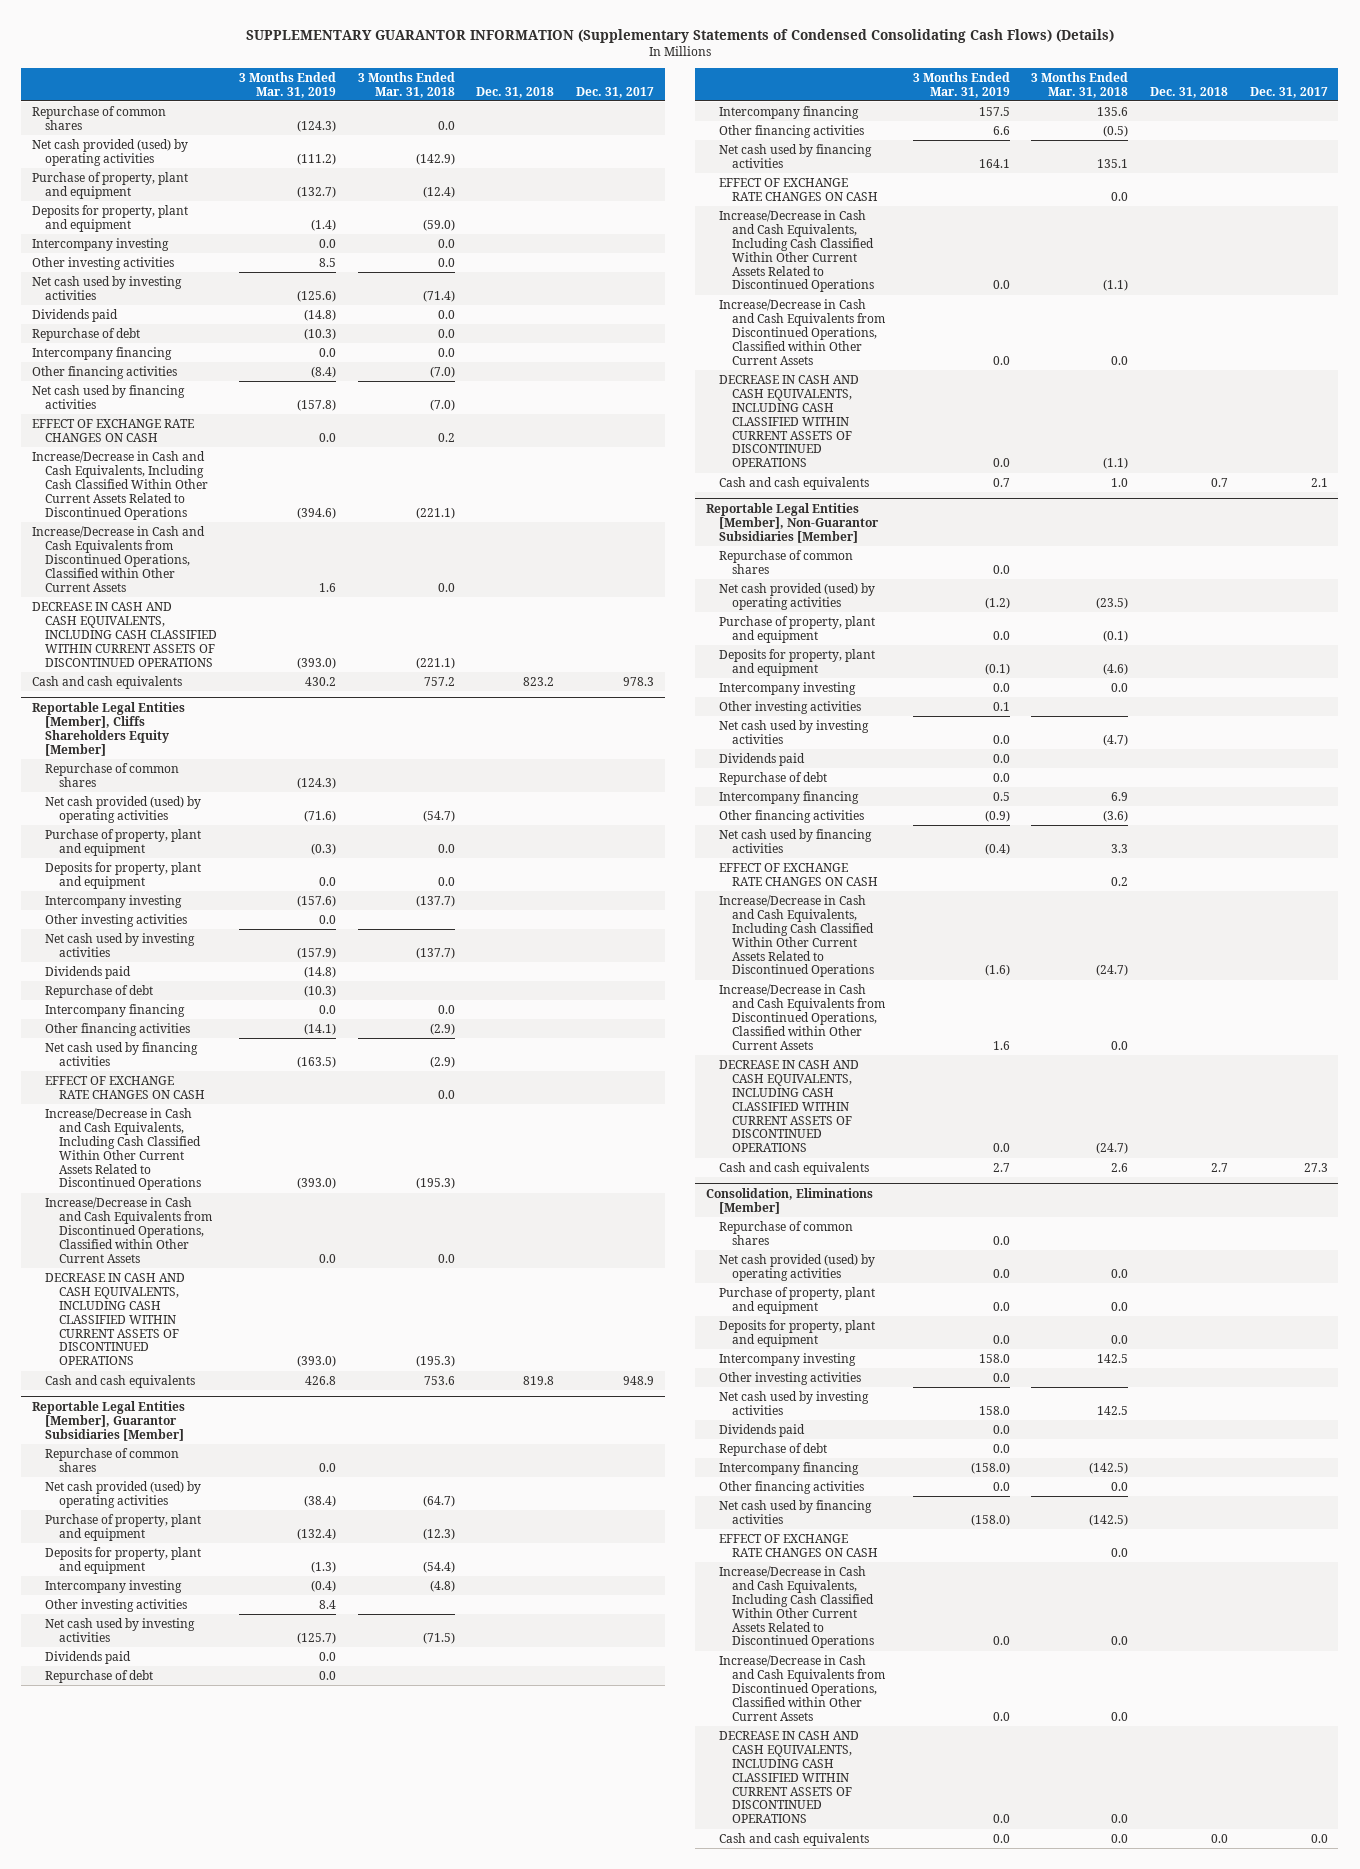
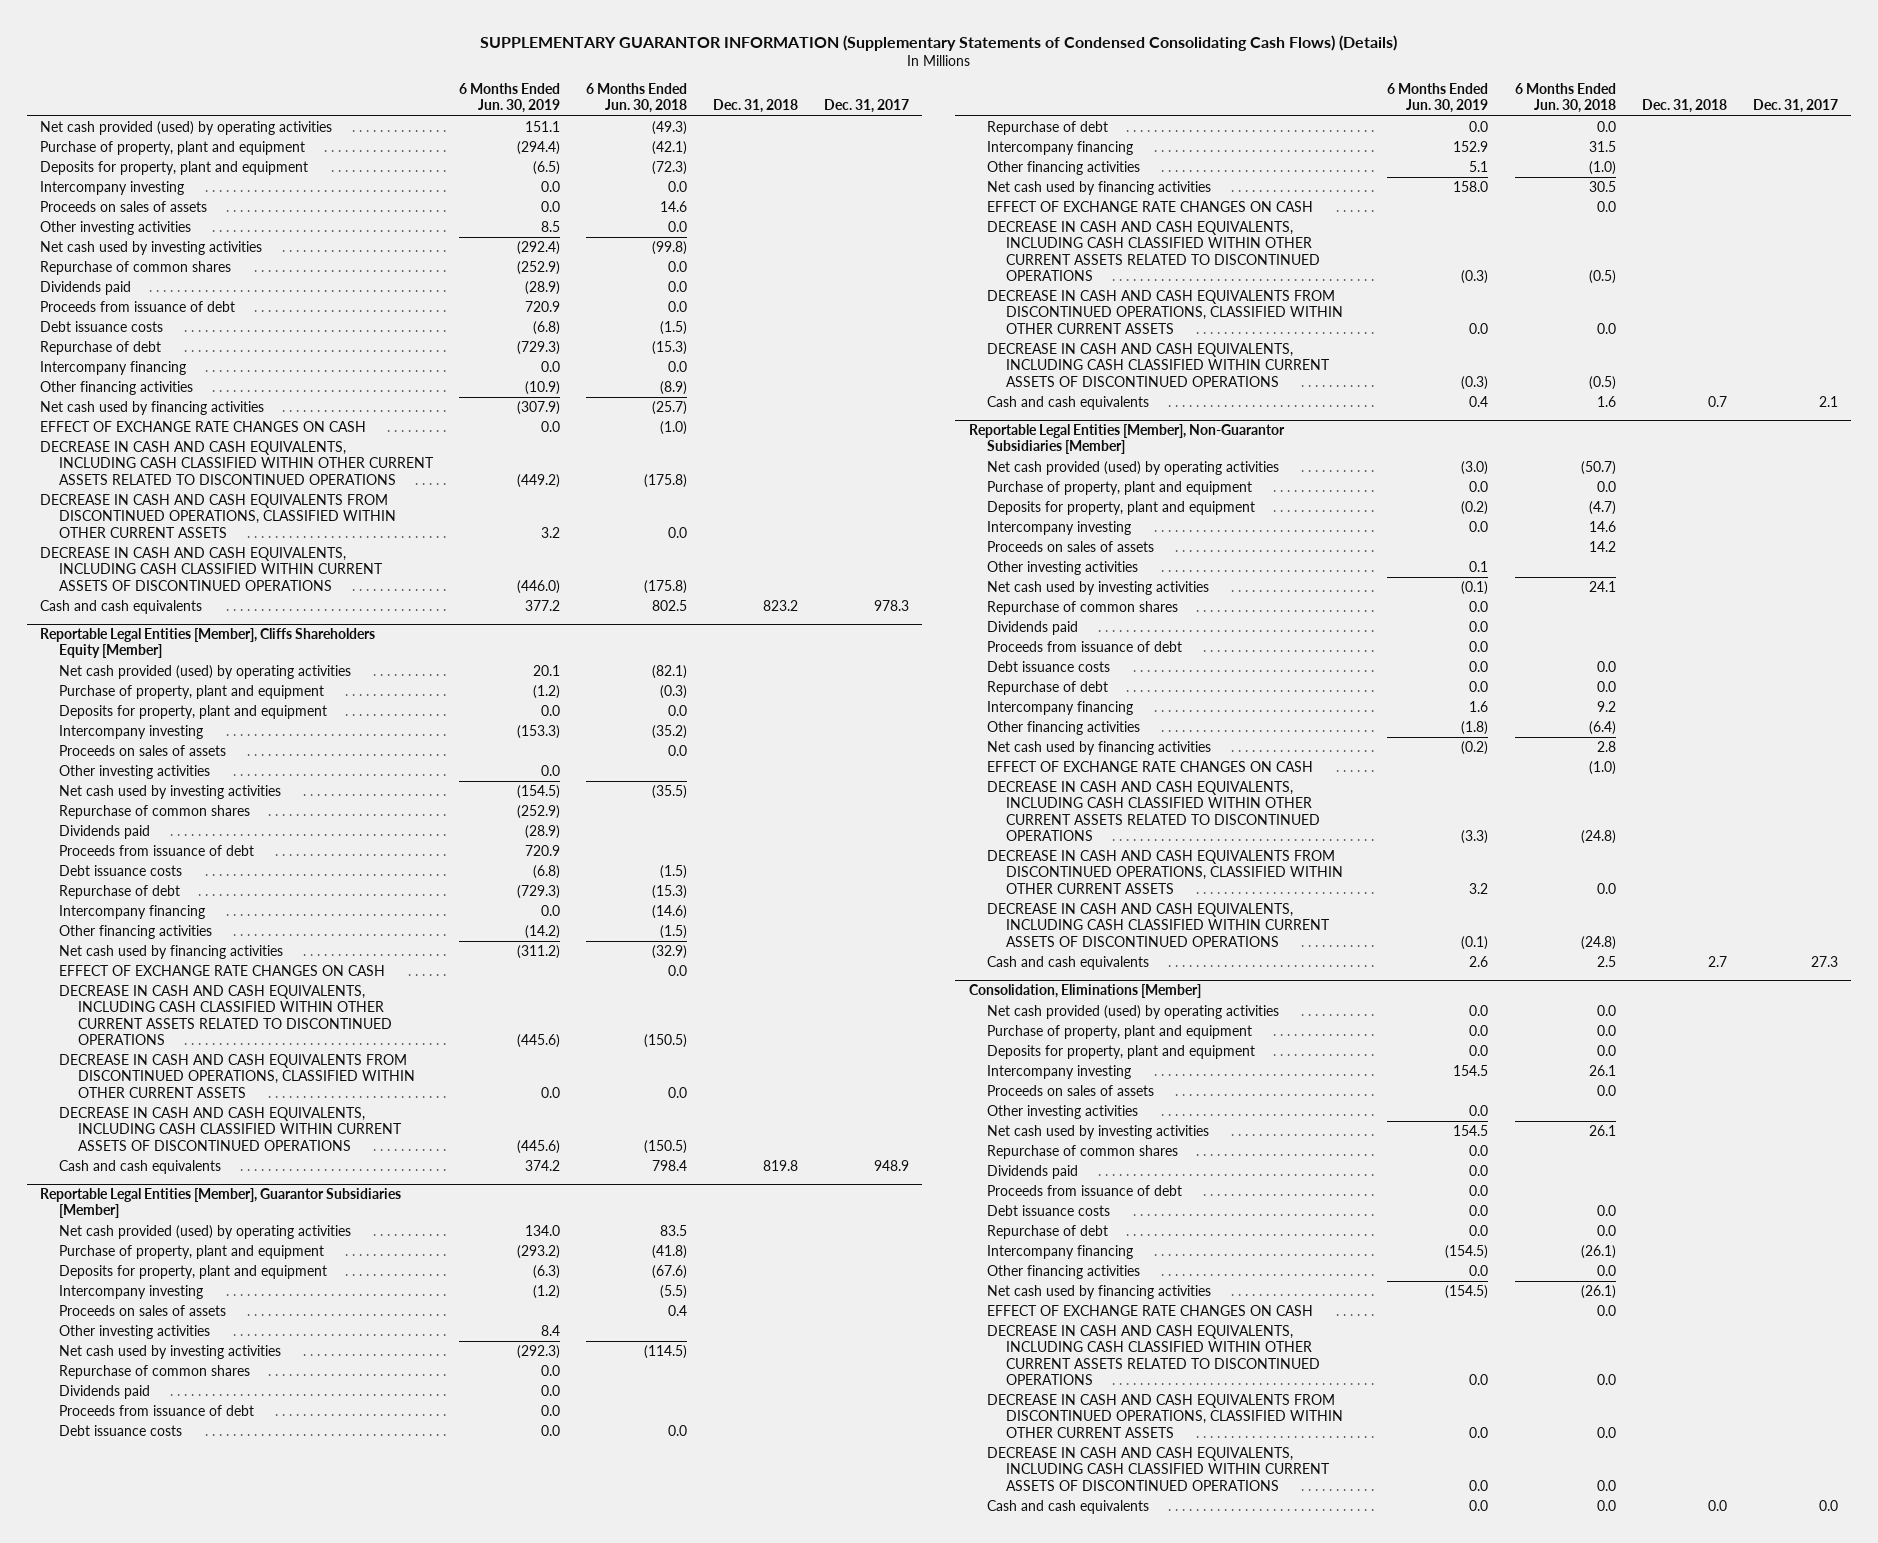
- | 3 Months Ended Mar. 31, 2019 | 3 Months Ended Mar. 31, 2018 | Dec. 31, 2018 | Dec. 31, 2017
+ | 6 Months Ended Jun. 30, 2019 | 6 Months Ended Jun. 30, 2018 | Dec. 31, 2018 | Dec. 31, 2017
+ Proceeds on sales of assets | 0.0 | 14.6 | |
moved down: Repurchase of common shares | (252.9) | 0.0 | |
+ Proceeds from issuance of debt | 720.9 | 0.0 | |
+ Debt issuance costs | (6.8) | (1.5) | |
- Increase/Decrease in Cash and Cash Equivalents, Including Cash Classified Within Other Current Assets Related to Discontinued Operations | (394.6) | (221.1) | |
- Increase/Decrease in Cash and Cash Equivalents from Discontinued Operations, Classified within Other Current Assets | 1.6 | 0.0 | |
+ DECREASE IN CASH AND CASH EQUIVALENTS, INCLUDING CASH CLASSIFIED WITHIN OTHER CURRENT ASSETS RELATED TO DISCONTINUED OPERATIONS | (449.2) | (175.8) | |
+ DECREASE IN CASH AND CASH EQUIVALENTS FROM DISCONTINUED OPERATIONS, CLASSIFIED WITHIN OTHER CURRENT ASSETS | 3.2 | 0.0 | |
@ Reportable Legal Entities [Member], Cliffs Shareholders Equity [Member]
+ Proceeds on sales of assets | | 0.0 | |
moved down: Repurchase of common shares | (252.9) | | |
+ Proceeds from issuance of debt | 720.9 | | |
+ Debt issuance costs | (6.8) | (1.5) | |
- Increase/Decrease in Cash and Cash Equivalents, Including Cash Classified Within Other Current Assets Related to Discontinued Operations | (393.0) | (195.3) | |
- Increase/Decrease in Cash and Cash Equivalents from Discontinued Operations, Classified within Other Current Assets | 0.0 | 0.0 | |
+ DECREASE IN CASH AND CASH EQUIVALENTS, INCLUDING CASH CLASSIFIED WITHIN OTHER CURRENT ASSETS RELATED TO DISCONTINUED OPERATIONS | (445.6) | (150.5) | |
+ DECREASE IN CASH AND CASH EQUIVALENTS FROM DISCONTINUED OPERATIONS, CLASSIFIED WITHIN OTHER CURRENT ASSETS | 0.0 | 0.0 | |
@ Reportable Legal Entities [Member], Guarantor Subsidiaries [Member]
+ Proceeds on sales of assets | | 0.4 | |
moved down: Repurchase of common shares | 0.0 | | |
+ Proceeds from issuance of debt | 0.0 | | |
+ Debt issuance costs | 0.0 | 0.0 | |
- Increase/Decrease in Cash and Cash Equivalents, Including Cash Classified Within Other Current Assets Related to Discontinued Operations | 0.0 | (1.1) | |
- Increase/Decrease in Cash and Cash Equivalents from Discontinued Operations, Classified within Other Current Assets | 0.0 | 0.0 | |
+ DECREASE IN CASH AND CASH EQUIVALENTS, INCLUDING CASH CLASSIFIED WITHIN OTHER CURRENT ASSETS RELATED TO DISCONTINUED OPERATIONS | (0.3) | (0.5) | |
+ DECREASE IN CASH AND CASH EQUIVALENTS FROM DISCONTINUED OPERATIONS, CLASSIFIED WITHIN OTHER CURRENT ASSETS | 0.0 | 0.0 | |
@ Reportable Legal Entities [Member], Non-Guarantor Subsidiaries [Member]
+ Proceeds on sales of assets | | 14.2 | |
moved down: Repurchase of common shares | 0.0 | | |
+ Proceeds from issuance of debt | 0.0 | | |
+ Debt issuance costs | 0.0 | 0.0 | |
- Increase/Decrease in Cash and Cash Equivalents, Including Cash Classified Within Other Current Assets Related to Discontinued Operations | (1.6) | (24.7) | |
- Increase/Decrease in Cash and Cash Equivalents from Discontinued Operations, Classified within Other Current Assets | 1.6 | 0.0 | |
+ DECREASE IN CASH AND CASH EQUIVALENTS, INCLUDING CASH CLASSIFIED WITHIN OTHER CURRENT ASSETS RELATED TO DISCONTINUED OPERATIONS | (3.3) | (24.8) | |
+ DECREASE IN CASH AND CASH EQUIVALENTS FROM DISCONTINUED OPERATIONS, CLASSIFIED WITHIN OTHER CURRENT ASSETS | 3.2 | 0.0 | |
@ Consolidation, Eliminations [Member]
+ Proceeds on sales of assets | | 0.0 | |
moved down: Repurchase of common shares | 0.0 | | |
+ Proceeds from issuance of debt | 0.0 | | |
+ Debt issuance costs | 0.0 | 0.0 | |
- Increase/Decrease in Cash and Cash Equivalents, Including Cash Classified Within Other Current Assets Related to Discontinued Operations | 0.0 | 0.0 | |
- Increase/Decrease in Cash and Cash Equivalents from Discontinued Operations, Classified within Other Current Assets | 0.0 | 0.0 | |
+ DECREASE IN CASH AND CASH EQUIVALENTS, INCLUDING CASH CLASSIFIED WITHIN OTHER CURRENT ASSETS RELATED TO DISCONTINUED OPERATIONS | 0.0 | 0.0 | |
+ DECREASE IN CASH AND CASH EQUIVALENTS FROM DISCONTINUED OPERATIONS, CLASSIFIED WITHIN OTHER CURRENT ASSETS | 0.0 | 0.0 | |

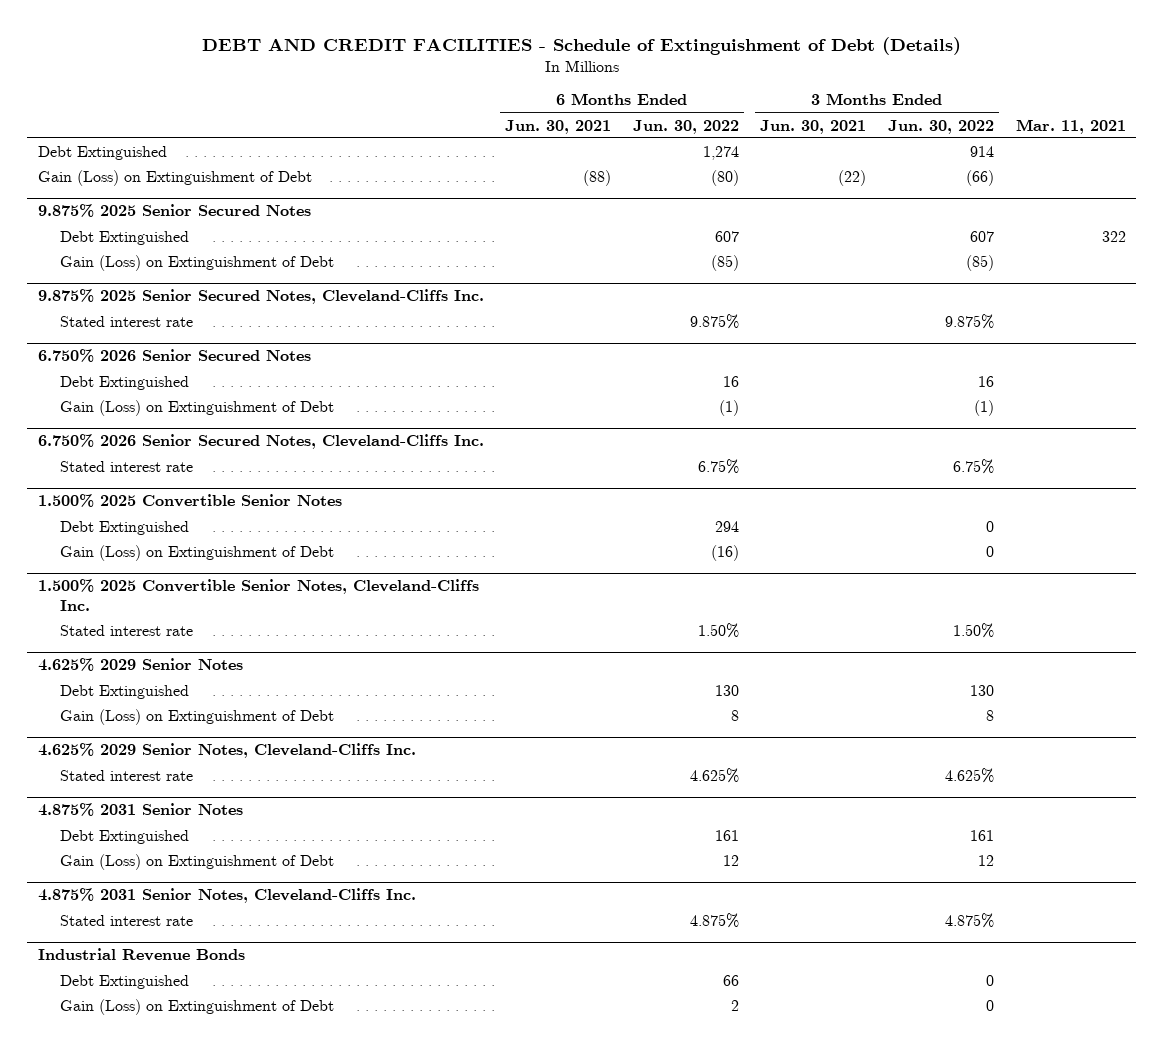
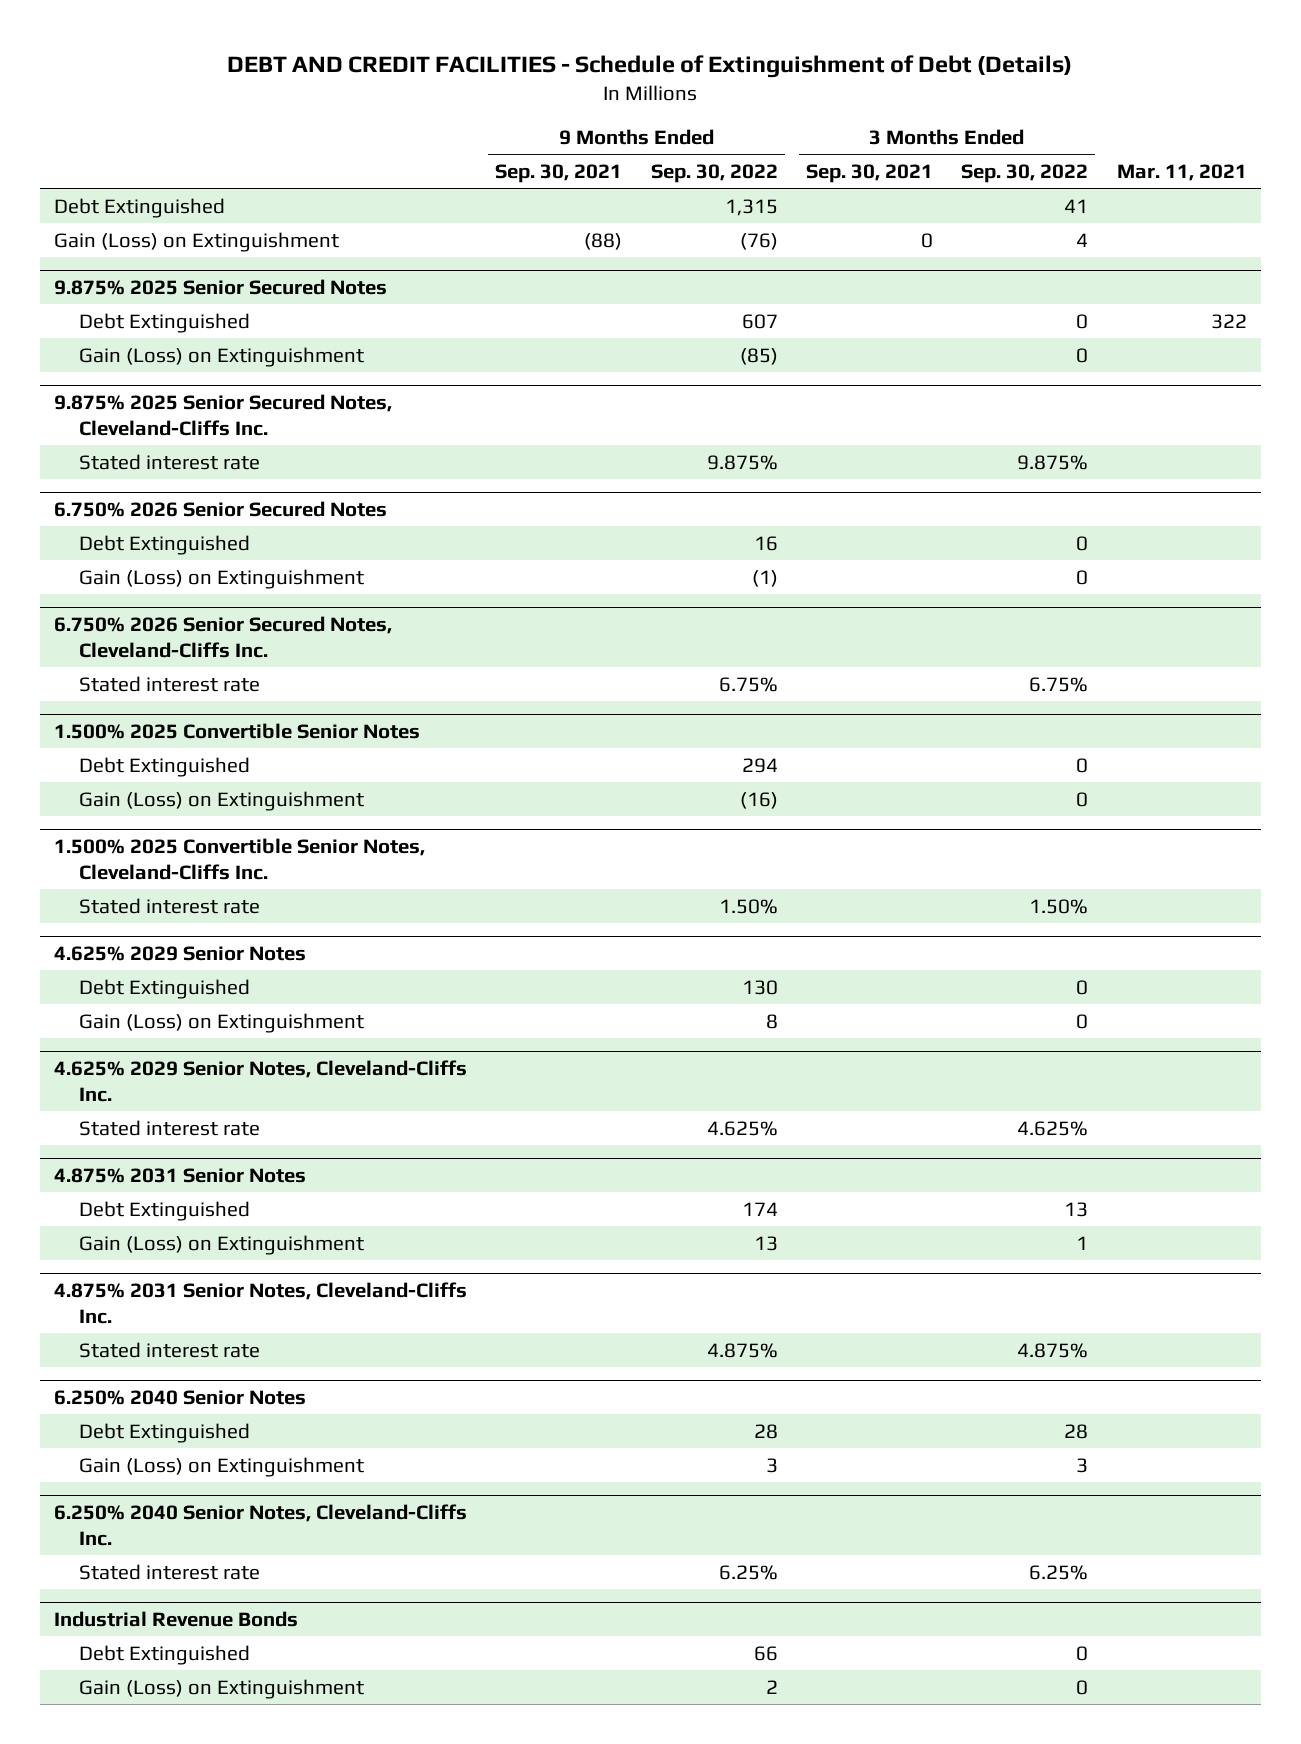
- | 6 Months Ended Jun. 30, 2021 | 6 Months Ended Jun. 30, 2022 | 3 Months Ended Jun. 30, 2021 | 3 Months Ended Jun. 30, 2022 | Mar. 11, 2021
+ | 9 Months Ended Sep. 30, 2021 | 9 Months Ended Sep. 30, 2022 | 3 Months Ended Sep. 30, 2021 | 3 Months Ended Sep. 30, 2022 | Mar. 11, 2021
- Gain (Loss) on Extinguishment of Debt | (88) | (80) | (22) | (66) |
+ Gain (Loss) on Extinguishment | (88) | (76) | 0 | 4 |
@ 9.875% 2025 Senior Secured Notes
- Gain (Loss) on Extinguishment of Debt | | (85) | | (85) |
+ Gain (Loss) on Extinguishment | | (85) | | 0 |
@ 6.750% 2026 Senior Secured Notes
- Gain (Loss) on Extinguishment of Debt | | (1) | | (1) |
+ Gain (Loss) on Extinguishment | | (1) | | 0 |
@ 1.500% 2025 Convertible Senior Notes
- Gain (Loss) on Extinguishment of Debt | | (16) | | 0 |
+ Gain (Loss) on Extinguishment | | (16) | | 0 |
@ 4.625% 2029 Senior Notes
- Gain (Loss) on Extinguishment of Debt | | 8 | | 8 |
+ Gain (Loss) on Extinguishment | | 8 | | 0 |
@ 4.875% 2031 Senior Notes
- Gain (Loss) on Extinguishment of Debt | | 12 | | 12 |
+ Gain (Loss) on Extinguishment | | 13 | | 1 |
+ 6.250% 2040 Senior Notes
+ Debt Extinguished | | 28 | | 28 |
+ Gain (Loss) on Extinguishment | | 3 | | 3 |
+ 6.250% 2040 Senior Notes, Cleveland-Cliffs Inc.
+ Stated interest rate | | 6.25% | | 6.25% |
@ Industrial Revenue Bonds
- Gain (Loss) on Extinguishment of Debt | | 2 | | 0 |
+ Gain (Loss) on Extinguishment | | 2 | | 0 |

